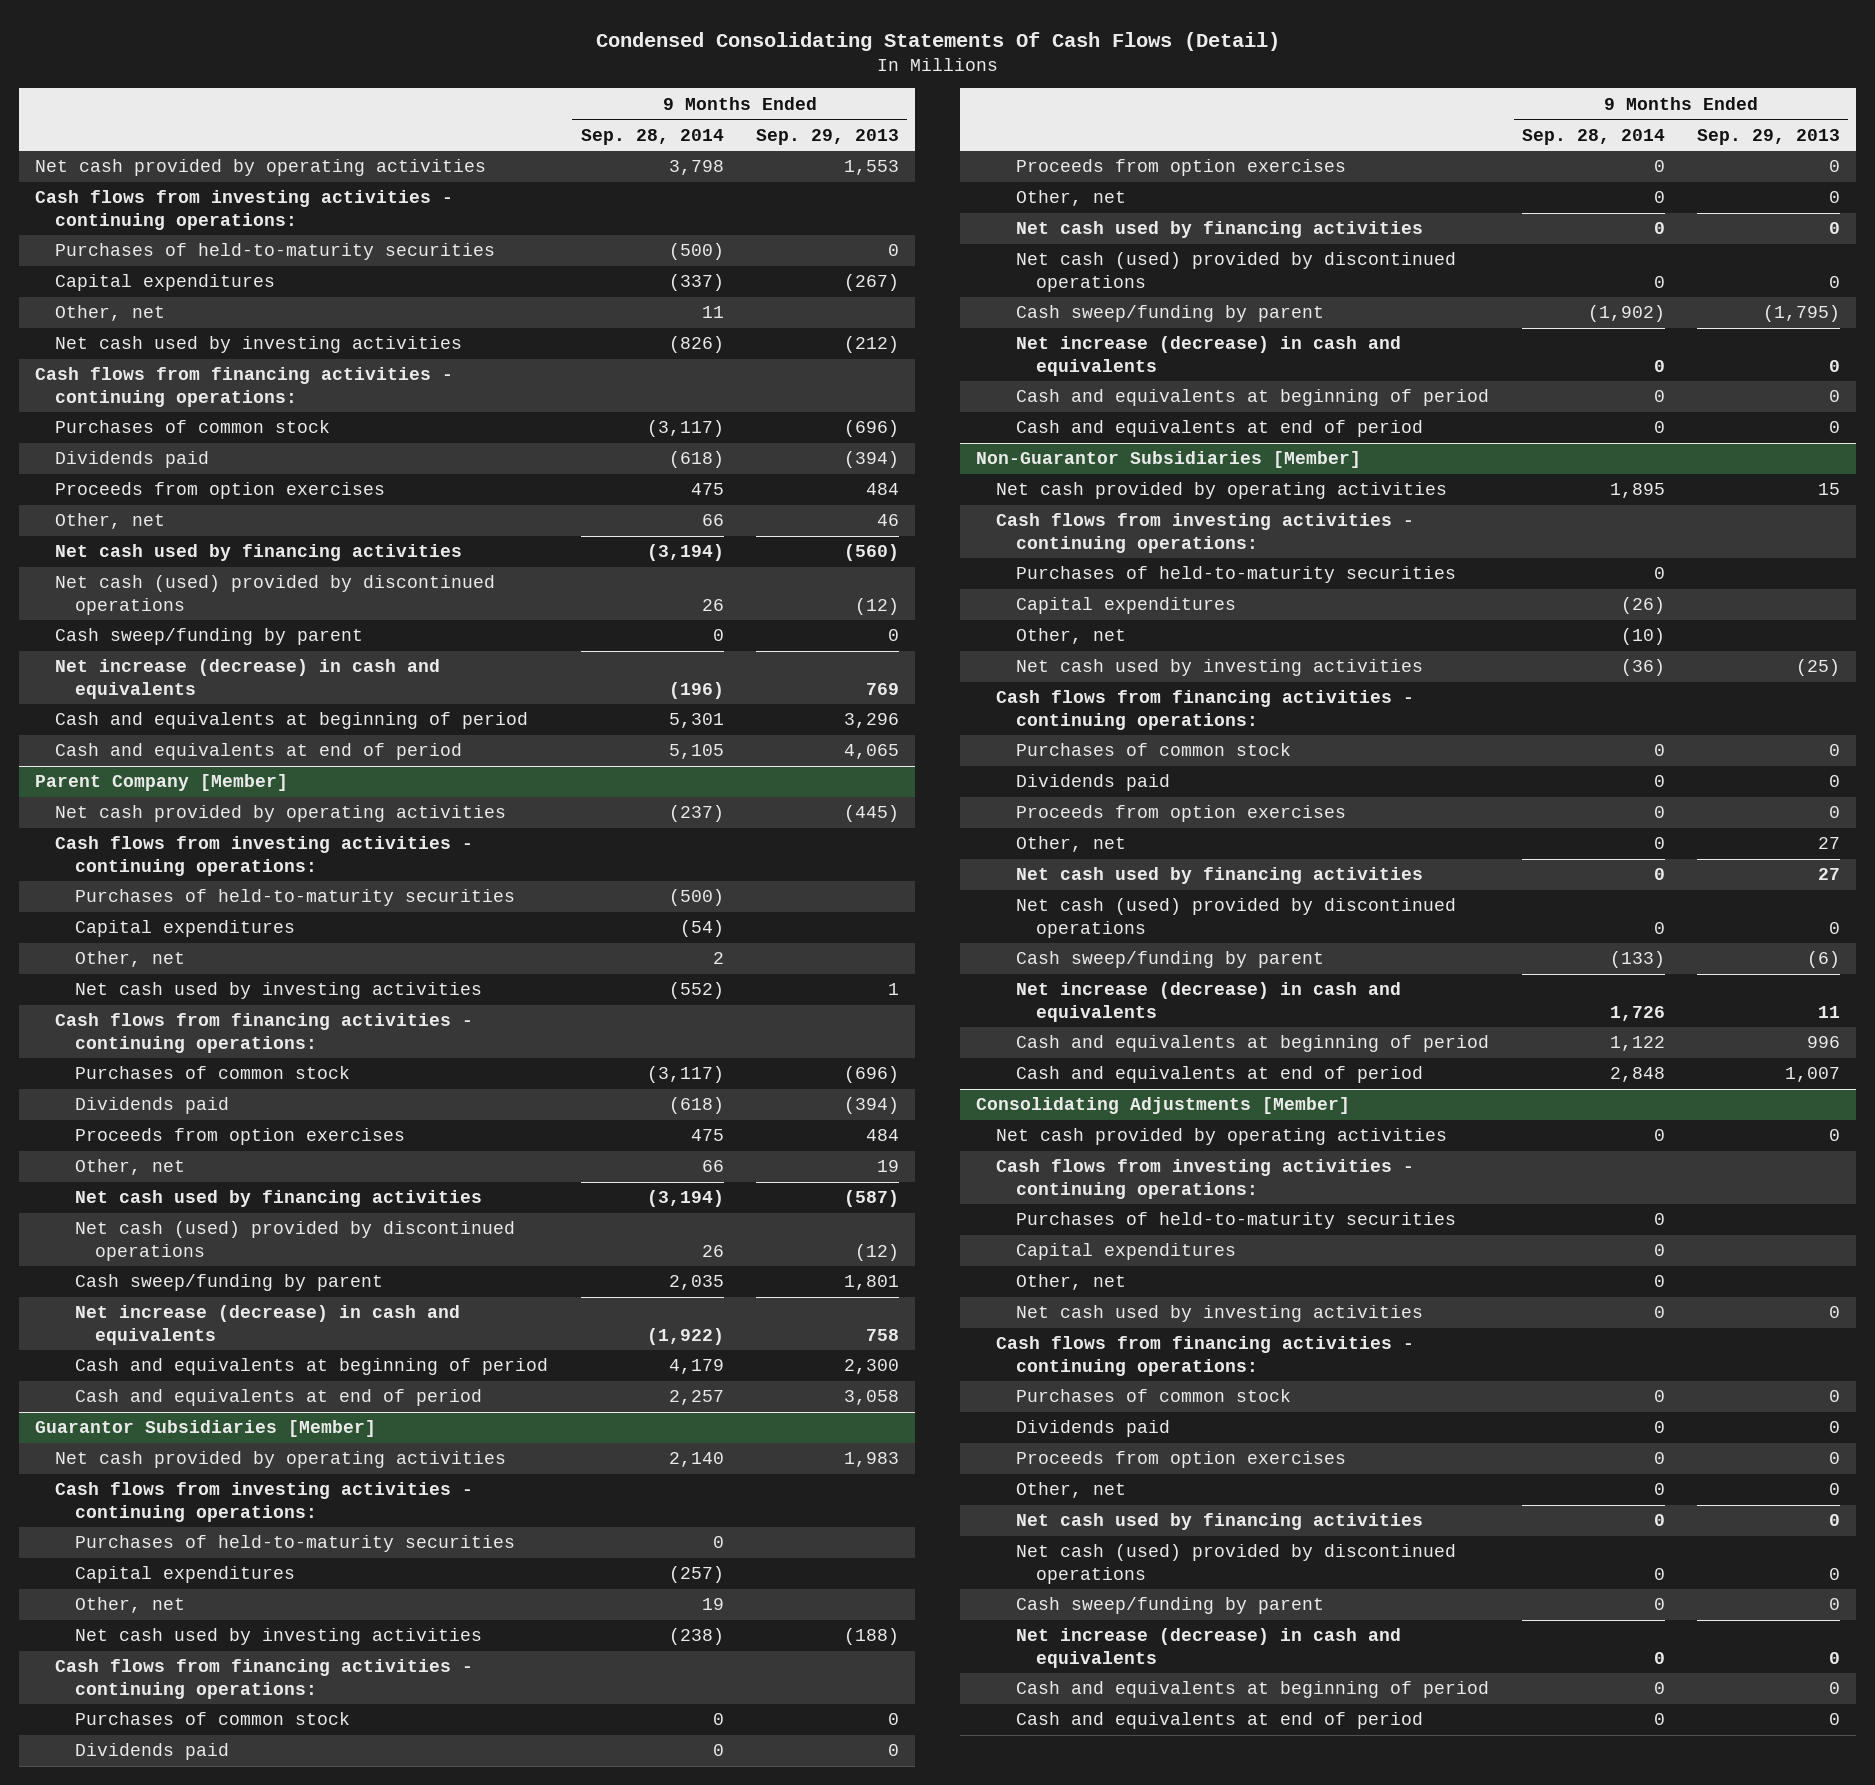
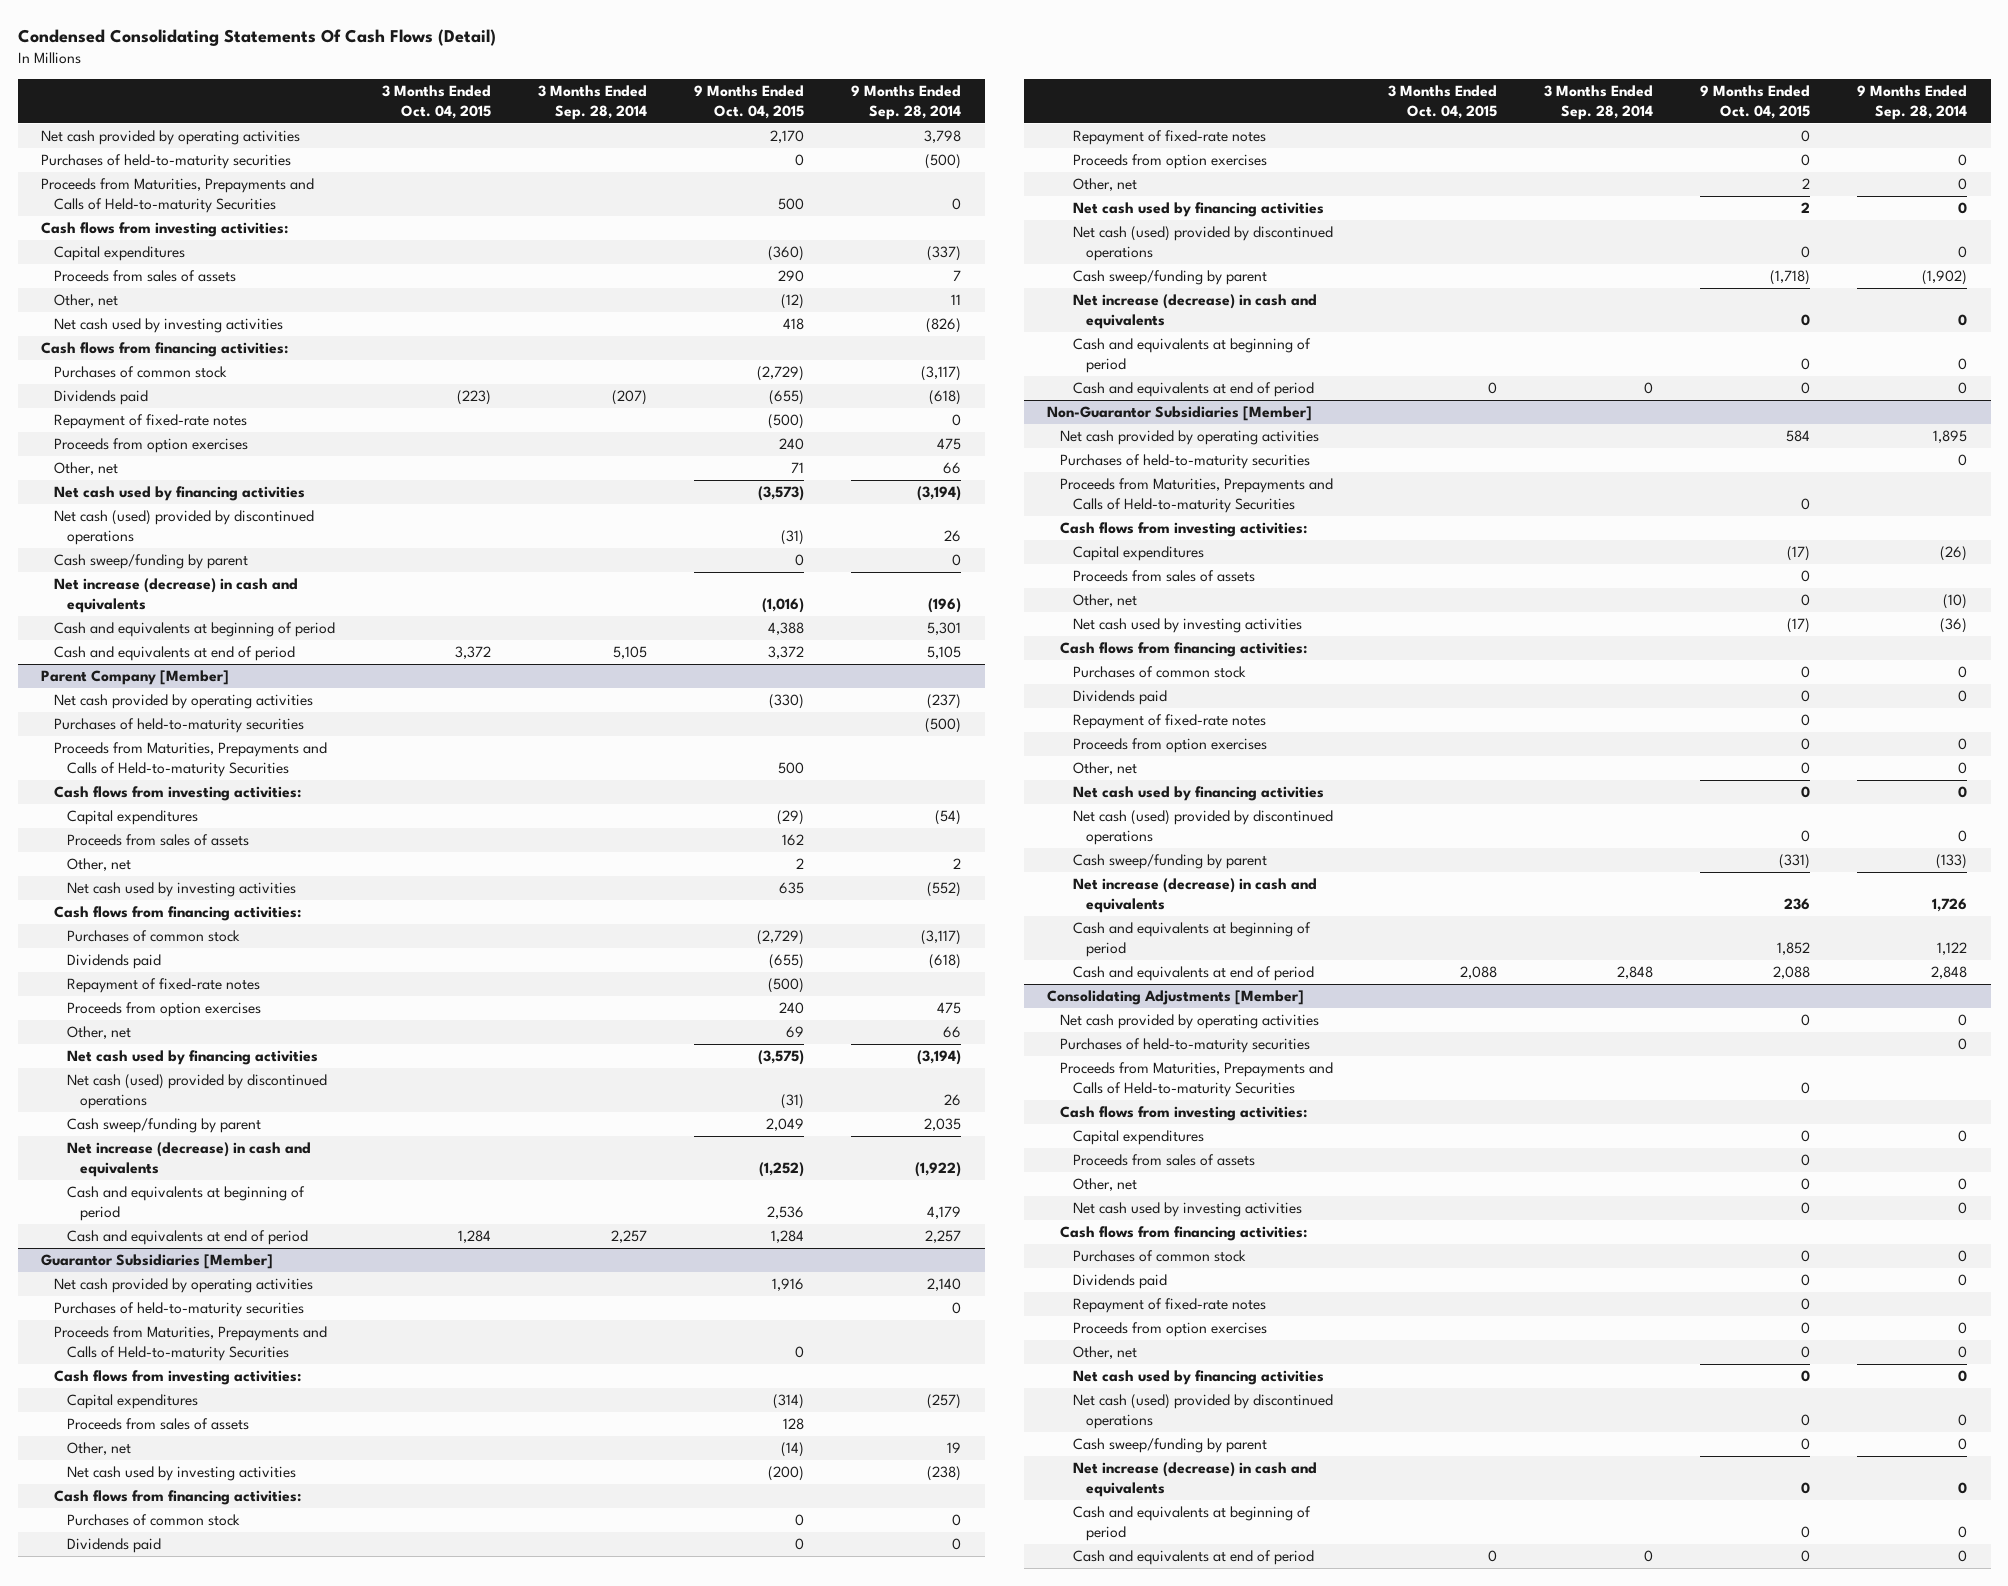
- | 9 Months Ended Sep. 28, 2014 | 9 Months Ended Sep. 29, 2013
+ | 3 Months Ended Oct. 04, 2015 | 3 Months Ended Sep. 28, 2014 | 9 Months Ended Oct. 04, 2015 | 9 Months Ended Sep. 28, 2014
- Cash flows from investing activities - continuing operations:
+ Proceeds from Maturities, Prepayments and Calls of Held-to-maturity Securities | | | 500 | 0
+ Cash flows from investing activities:
+ Proceeds from sales of assets | | | 290 | 7
- Cash flows from financing activities - continuing operations:
+ Cash flows from financing activities:
+ Repayment of fixed-rate notes | | | (500) | 0
@ Parent Company [Member]
- Cash flows from investing activities - continuing operations:
+ Proceeds from Maturities, Prepayments and Calls of Held-to-maturity Securities | | | 500 |
+ Cash flows from investing activities:
+ Proceeds from sales of assets | | | 162 |
- Cash flows from financing activities - continuing operations:
+ Cash flows from financing activities:
+ Repayment of fixed-rate notes | | | (500) |
@ Guarantor Subsidiaries [Member]
- Cash flows from investing activities - continuing operations:
+ Proceeds from Maturities, Prepayments and Calls of Held-to-maturity Securities | | | 0 |
+ Cash flows from investing activities:
+ Proceeds from sales of assets | | | 128 |
- Cash flows from financing activities - continuing operations:
+ Cash flows from financing activities:
+ Repayment of fixed-rate notes | | | 0 |
@ Non-Guarantor Subsidiaries [Member]
- Cash flows from investing activities - continuing operations:
+ Proceeds from Maturities, Prepayments and Calls of Held-to-maturity Securities | | | 0 |
+ Cash flows from investing activities:
+ Proceeds from sales of assets | | | 0 |
- Cash flows from financing activities - continuing operations:
+ Cash flows from financing activities:
+ Repayment of fixed-rate notes | | | 0 |
@ Consolidating Adjustments [Member]
- Cash flows from investing activities - continuing operations:
+ Proceeds from Maturities, Prepayments and Calls of Held-to-maturity Securities | | | 0 |
+ Cash flows from investing activities:
+ Proceeds from sales of assets | | | 0 |
- Cash flows from financing activities - continuing operations:
+ Cash flows from financing activities:
+ Repayment of fixed-rate notes | | | 0 |

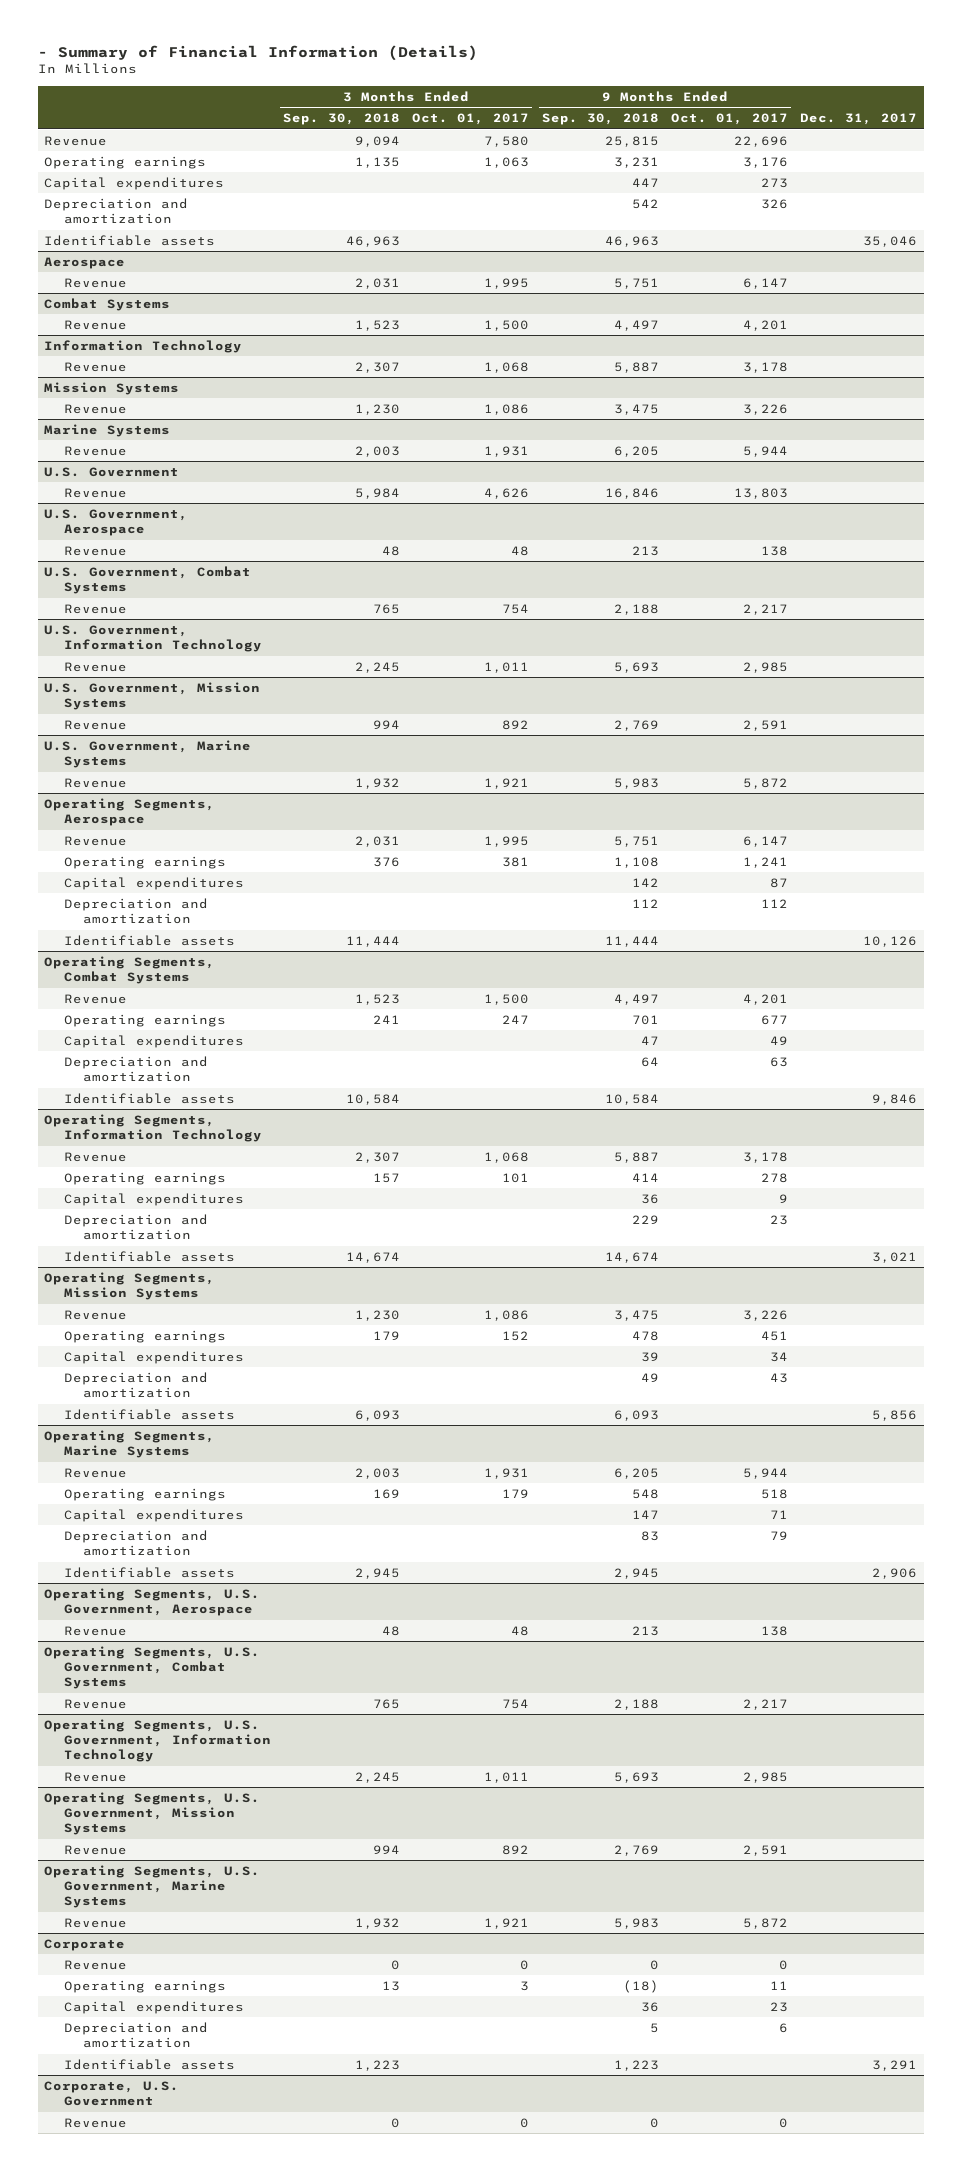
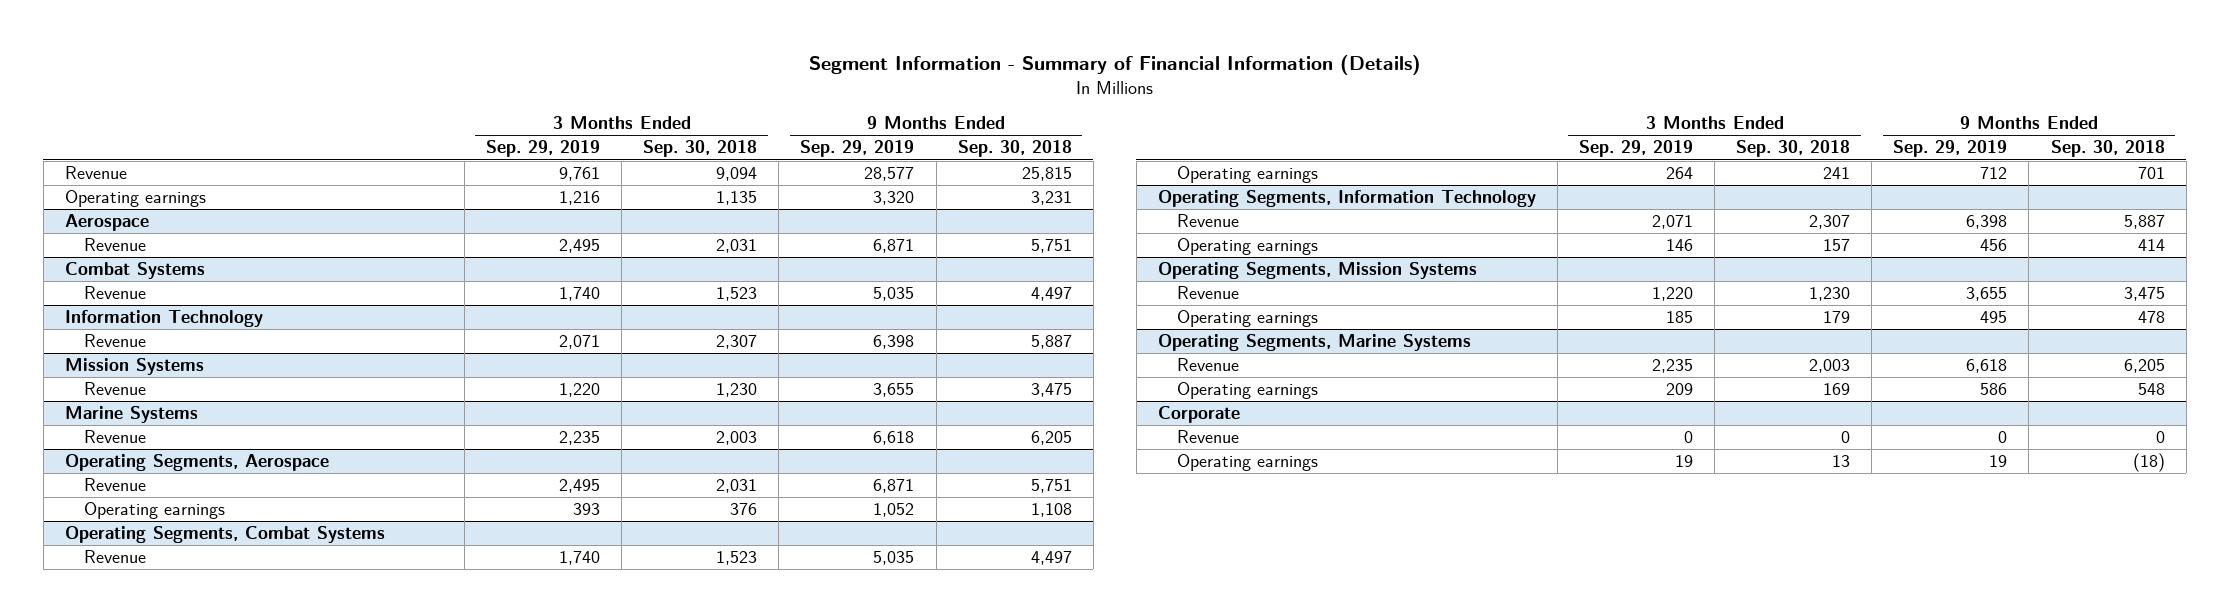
- - Summary of Financial Information (Details)
+ Segment Information - Summary of Financial Information (Details)
- | 3 Months Ended Sep. 30, 2018 | 3 Months Ended Oct. 01, 2017 | 9 Months Ended Sep. 30, 2018 | 9 Months Ended Oct. 01, 2017 | Dec. 31, 2017
+ | 3 Months Ended Sep. 29, 2019 | 3 Months Ended Sep. 30, 2018 | 9 Months Ended Sep. 29, 2019 | 9 Months Ended Sep. 30, 2018
- Capital expenditures | | | 447 | 273 |
- Depreciation and amortization | | | 542 | 326 |
- Identifiable assets | 46,963 | | 46,963 | | 35,046
- U.S. Government
- Revenue | 5,984 | 4,626 | 16,846 | 13,803 |
- U.S. Government, Aerospace
- Revenue | 48 | 48 | 213 | 138 |
- U.S. Government, Combat Systems
- Revenue | 765 | 754 | 2,188 | 2,217 |
- U.S. Government, Information Technology
- Revenue | 2,245 | 1,011 | 5,693 | 2,985 |
- U.S. Government, Mission Systems
- Revenue | 994 | 892 | 2,769 | 2,591 |
- U.S. Government, Marine Systems
- Revenue | 1,932 | 1,921 | 5,983 | 5,872 |
@ Operating Segments, Aerospace
- Capital expenditures | | | 142 | 87 |
- Depreciation and amortization | | | 112 | 112 |
- Identifiable assets | 11,444 | | 11,444 | | 10,126
@ Operating Segments, Combat Systems
- Capital expenditures | | | 47 | 49 |
- Depreciation and amortization | | | 64 | 63 |
- Identifiable assets | 10,584 | | 10,584 | | 9,846
@ Operating Segments, Information Technology
- Capital expenditures | | | 36 | 9 |
- Depreciation and amortization | | | 229 | 23 |
- Identifiable assets | 14,674 | | 14,674 | | 3,021
@ Operating Segments, Mission Systems
- Capital expenditures | | | 39 | 34 |
- Depreciation and amortization | | | 49 | 43 |
- Identifiable assets | 6,093 | | 6,093 | | 5,856
@ Operating Segments, Marine Systems
- Capital expenditures | | | 147 | 71 |
- Depreciation and amortization | | | 83 | 79 |
- Identifiable assets | 2,945 | | 2,945 | | 2,906
- Operating Segments, U.S. Government, Aerospace
- Revenue | 48 | 48 | 213 | 138 |
- Operating Segments, U.S. Government, Combat Systems
- Revenue | 765 | 754 | 2,188 | 2,217 |
- Operating Segments, U.S. Government, Information Technology
- Revenue | 2,245 | 1,011 | 5,693 | 2,985 |
- Operating Segments, U.S. Government, Mission Systems
- Revenue | 994 | 892 | 2,769 | 2,591 |
- Operating Segments, U.S. Government, Marine Systems
- Revenue | 1,932 | 1,921 | 5,983 | 5,872 |
@ Corporate
- Capital expenditures | | | 36 | 23 |
- Depreciation and amortization | | | 5 | 6 |
- Identifiable assets | 1,223 | | 1,223 | | 3,291
- Corporate, U.S. Government
- Revenue | 0 | 0 | 0 | 0 |

